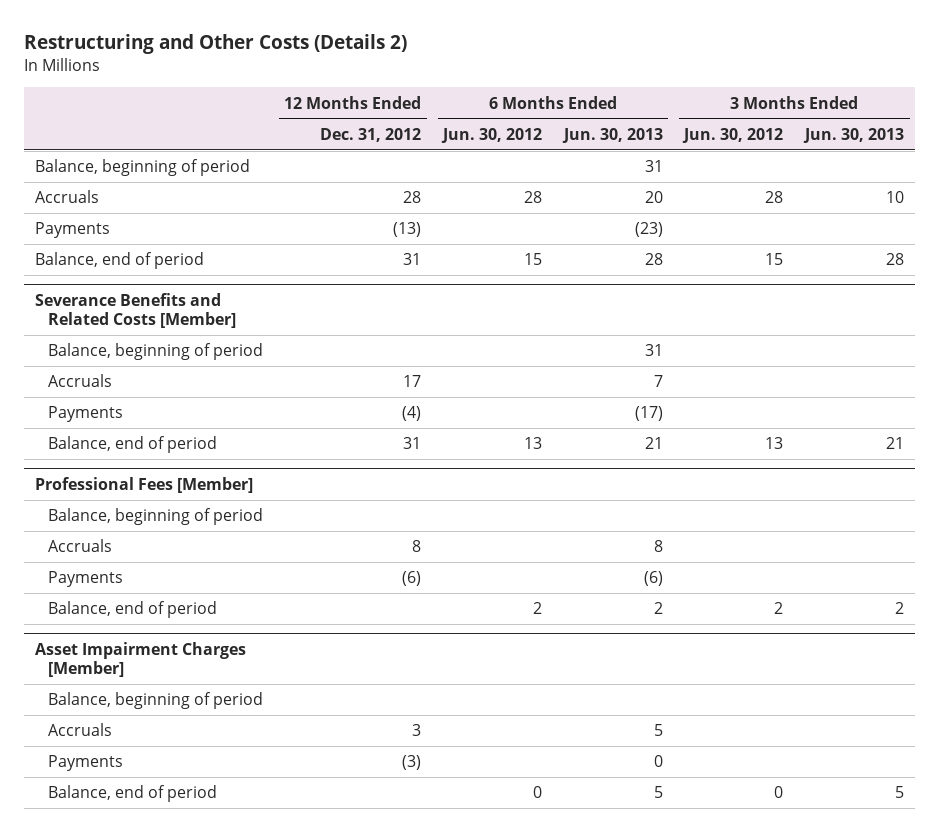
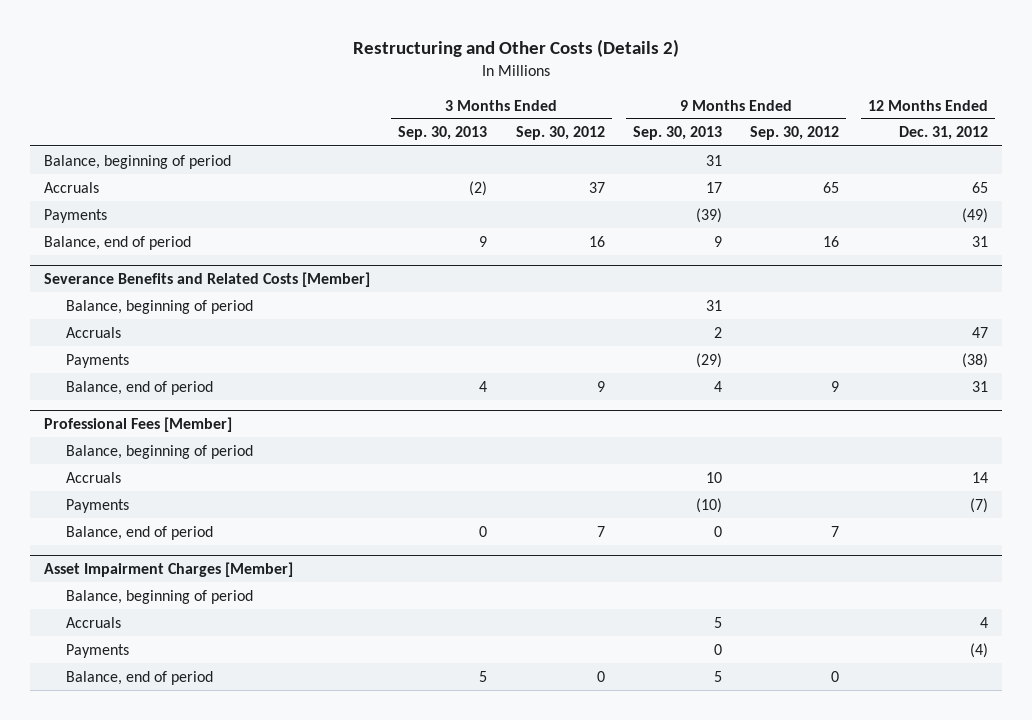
- | 12 Months Ended Dec. 31, 2012 | 6 Months Ended Jun. 30, 2012 | 6 Months Ended Jun. 30, 2013 | 3 Months Ended Jun. 30, 2012 | 3 Months Ended Jun. 30, 2013
+ | 3 Months Ended Sep. 30, 2013 | 3 Months Ended Sep. 30, 2012 | 9 Months Ended Sep. 30, 2013 | 9 Months Ended Sep. 30, 2012 | 12 Months Ended Dec. 31, 2012
- Accruals | 28 | 28 | 20 | 28 | 10
- Payments | (13) | | (23) | |
+ Accruals | (2) | 37 | 17 | 65 | 65
+ Payments | | | (39) | | (49)
@ Severance Benefits and Related Costs [Member]
- Accruals | 17 | | 7 | |
- Payments | (4) | | (17) | |
+ Accruals | | | 2 | | 47
+ Payments | | | (29) | | (38)
@ Professional Fees [Member]
- Accruals | 8 | | 8 | |
- Payments | (6) | | (6) | |
+ Accruals | | | 10 | | 14
+ Payments | | | (10) | | (7)
@ Asset Impairment Charges [Member]
- Accruals | 3 | | 5 | |
- Payments | (3) | | 0 | |
+ Accruals | | | 5 | | 4
+ Payments | | | 0 | | (4)

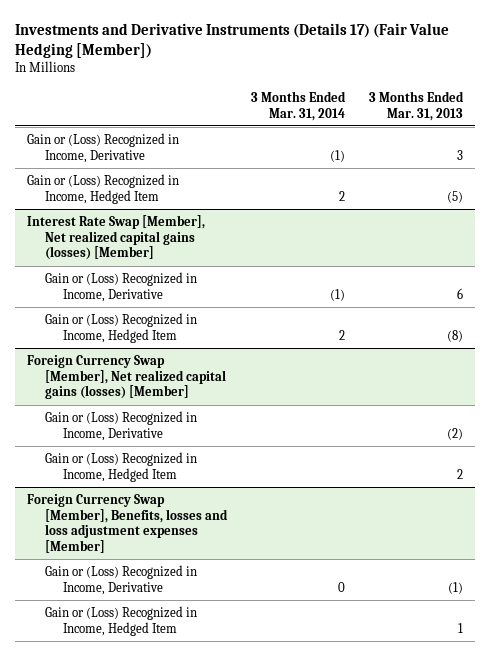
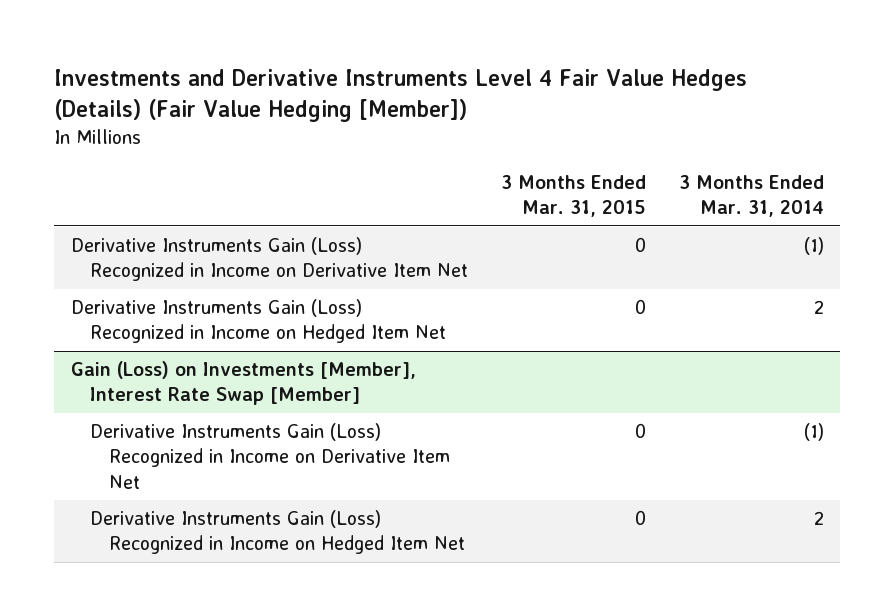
- Investments and Derivative Instruments (Details 17) (Fair Value Hedging [Member])
+ Investments and Derivative Instruments Level 4 Fair Value Hedges (Details) (Fair Value Hedging [Member])
- | 3 Months Ended Mar. 31, 2014 | 3 Months Ended Mar. 31, 2013
+ | 3 Months Ended Mar. 31, 2015 | 3 Months Ended Mar. 31, 2014
- Gain or (Loss) Recognized in Income, Derivative | (1) | 3
- Gain or (Loss) Recognized in Income, Hedged Item | 2 | (5)
- Interest Rate Swap [Member], Net realized capital gains (losses) [Member]
- Gain or (Loss) Recognized in Income, Derivative | (1) | 6
- Gain or (Loss) Recognized in Income, Hedged Item | 2 | (8)
- Foreign Currency Swap [Member], Net realized capital gains (losses) [Member]
- Gain or (Loss) Recognized in Income, Derivative | | (2)
- Gain or (Loss) Recognized in Income, Hedged Item | | 2
- Foreign Currency Swap [Member], Benefits, losses and loss adjustment expenses [Member]
- Gain or (Loss) Recognized in Income, Derivative | 0 | (1)
- Gain or (Loss) Recognized in Income, Hedged Item | | 1
+ Derivative Instruments Gain (Loss) Recognized in Income on Derivative Item Net | 0 | (1)
+ Derivative Instruments Gain (Loss) Recognized in Income on Hedged Item Net | 0 | 2
+ Gain (Loss) on Investments [Member], Interest Rate Swap [Member]
+ Derivative Instruments Gain (Loss) Recognized in Income on Derivative Item Net | 0 | (1)
+ Derivative Instruments Gain (Loss) Recognized in Income on Hedged Item Net | 0 | 2

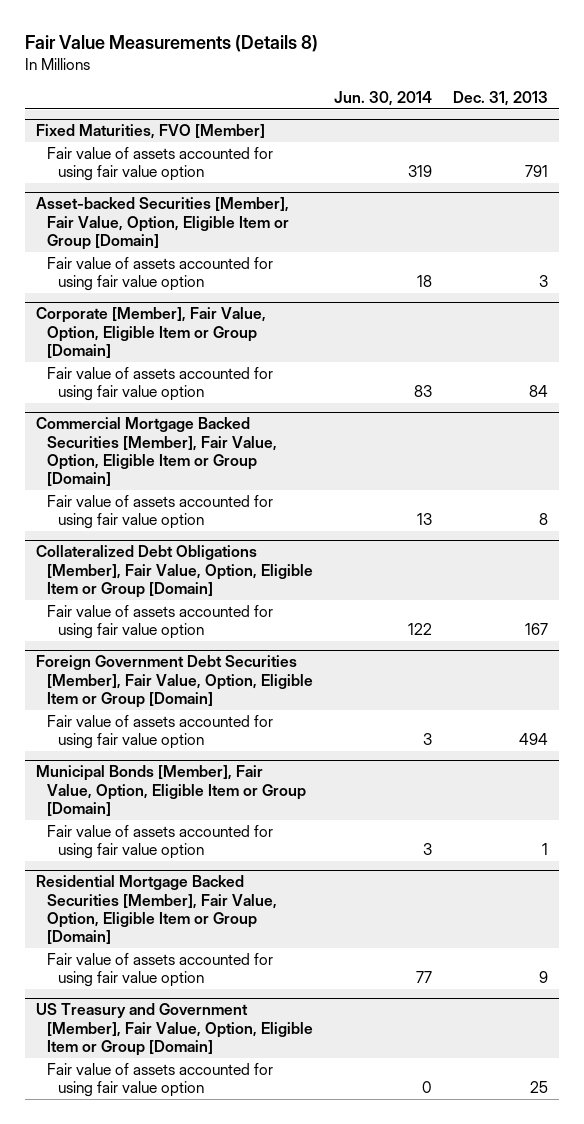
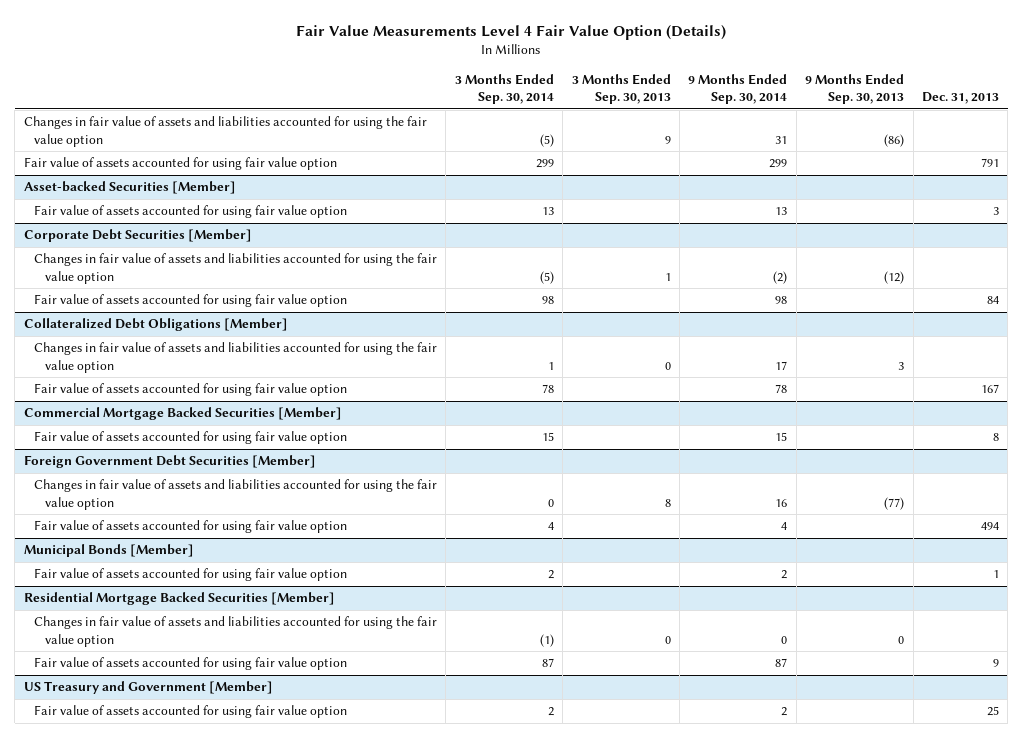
- Fair Value Measurements (Details 8)
+ Fair Value Measurements Level 4 Fair Value Option (Details)
- | Jun. 30, 2014 | Dec. 31, 2013
+ | 3 Months Ended Sep. 30, 2014 | 3 Months Ended Sep. 30, 2013 | 9 Months Ended Sep. 30, 2014 | 9 Months Ended Sep. 30, 2013 | Dec. 31, 2013
- Fixed Maturities, FVO [Member]
+ Changes in fair value of assets and liabilities accounted for using the fair value option | (5) | 9 | 31 | (86) |
- Asset-backed Securities [Member], Fair Value, Option, Eligible Item or Group [Domain]
+ Asset-backed Securities [Member]
- Corporate [Member], Fair Value, Option, Eligible Item or Group [Domain]
+ Corporate Debt Securities [Member]
+ Changes in fair value of assets and liabilities accounted for using the fair value option | (5) | 1 | (2) | (12) |
- Commercial Mortgage Backed Securities [Member], Fair Value, Option, Eligible Item or Group [Domain]
- Fair value of assets accounted for using fair value option | 13 | 8
- Collateralized Debt Obligations [Member], Fair Value, Option, Eligible Item or Group [Domain]
+ Collateralized Debt Obligations [Member]
+ Changes in fair value of assets and liabilities accounted for using the fair value option | 1 | 0 | 17 | 3 |
- Foreign Government Debt Securities [Member], Fair Value, Option, Eligible Item or Group [Domain]
+ Commercial Mortgage Backed Securities [Member]
+ Fair value of assets accounted for using fair value option | 15 | | 15 | | 8
+ Foreign Government Debt Securities [Member]
+ Changes in fair value of assets and liabilities accounted for using the fair value option | 0 | 8 | 16 | (77) |
- Municipal Bonds [Member], Fair Value, Option, Eligible Item or Group [Domain]
+ Municipal Bonds [Member]
- Residential Mortgage Backed Securities [Member], Fair Value, Option, Eligible Item or Group [Domain]
+ Residential Mortgage Backed Securities [Member]
+ Changes in fair value of assets and liabilities accounted for using the fair value option | (1) | 0 | 0 | 0 |
- US Treasury and Government [Member], Fair Value, Option, Eligible Item or Group [Domain]
+ US Treasury and Government [Member]

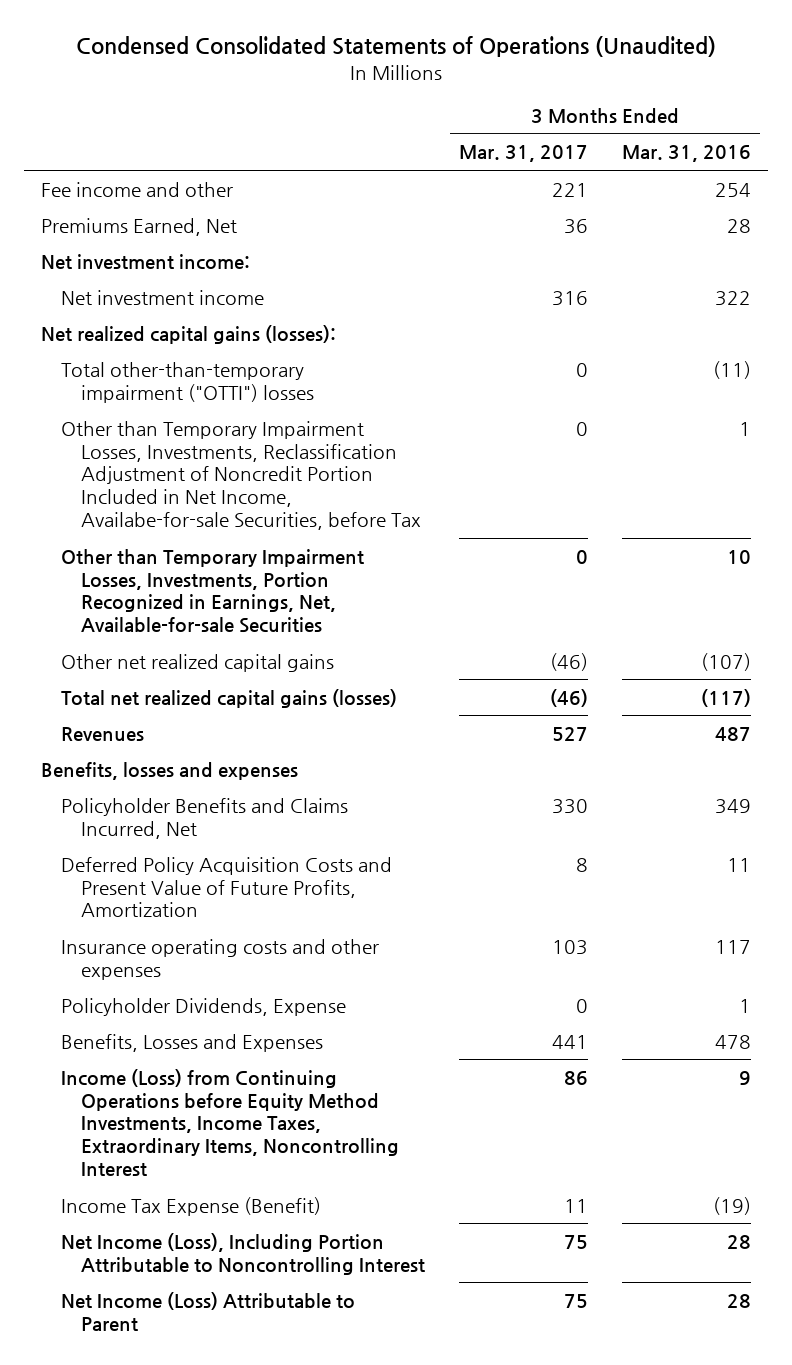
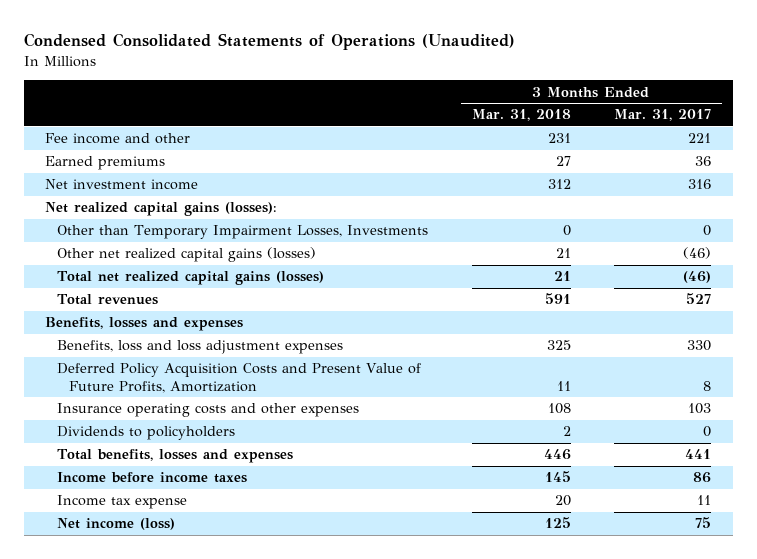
- | 3 Months Ended Mar. 31, 2017 | 3 Months Ended Mar. 31, 2016
+ | 3 Months Ended Mar. 31, 2018 | 3 Months Ended Mar. 31, 2017
- Premiums Earned, Net | 36 | 28
- Net investment income:
+ Earned premiums | 27 | 36
- Total other-than-temporary impairment ("OTTI") losses | 0 | (11)
- Other than Temporary Impairment Losses, Investments, Reclassification Adjustment of Noncredit Portion Included in Net Income, Availabe-for-sale Securities, before Tax | 0 | 1
- Other than Temporary Impairment Losses, Investments, Portion Recognized in Earnings, Net, Available-for-sale Securities | 0 | 10
- Other net realized capital gains | (46) | (107)
+ Other than Temporary Impairment Losses, Investments | 0 | 0
+ Other net realized capital gains (losses) | 21 | (46)
- Revenues | 527 | 487
+ Total revenues | 591 | 527
- Policyholder Benefits and Claims Incurred, Net | 330 | 349
+ Benefits, loss and loss adjustment expenses | 325 | 330
- Policyholder Dividends, Expense | 0 | 1
- Benefits, Losses and Expenses | 441 | 478
- Income (Loss) from Continuing Operations before Equity Method Investments, Income Taxes, Extraordinary Items, Noncontrolling Interest | 86 | 9
- Income Tax Expense (Benefit) | 11 | (19)
- Net Income (Loss), Including Portion Attributable to Noncontrolling Interest | 75 | 28
- Net Income (Loss) Attributable to Parent | 75 | 28
+ Dividends to policyholders | 2 | 0
+ Total benefits, losses and expenses | 446 | 441
+ Income before income taxes | 145 | 86
+ Income tax expense | 20 | 11
+ Net income (loss) | 125 | 75

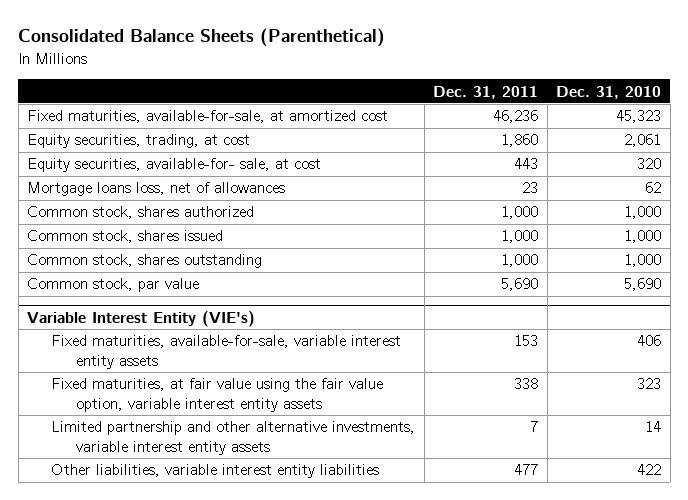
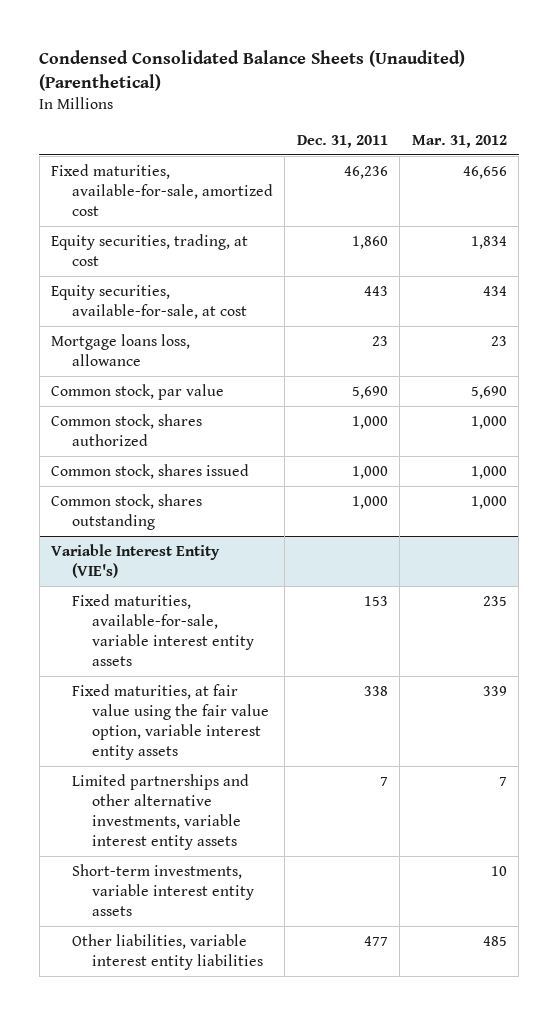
- Consolidated Balance Sheets (Parenthetical)
+ Condensed Consolidated Balance Sheets (Unaudited) (Parenthetical)
- | Dec. 31, 2011 | Dec. 31, 2010
+ | Dec. 31, 2011 | Mar. 31, 2012
- Fixed maturities, available-for-sale, at amortized cost | 46,236 | 45,323
+ Fixed maturities, available-for-sale, amortized cost | 46,236 | 46,656
- Equity securities, available-for- sale, at cost | 443 | 320
- Mortgage loans loss, net of allowances | 23 | 62
+ Equity securities, available-for-sale, at cost | 443 | 434
+ Mortgage loans loss, allowance | 23 | 23
moved up: Common stock, par value | 5,690 | 5,690
@ Variable Interest Entity (VIE's)
- Limited partnership and other alternative investments, variable interest entity assets | 7 | 14
+ Limited partnerships and other alternative investments, variable interest entity assets | 7 | 7
+ Short-term investments, variable interest entity assets | | 10

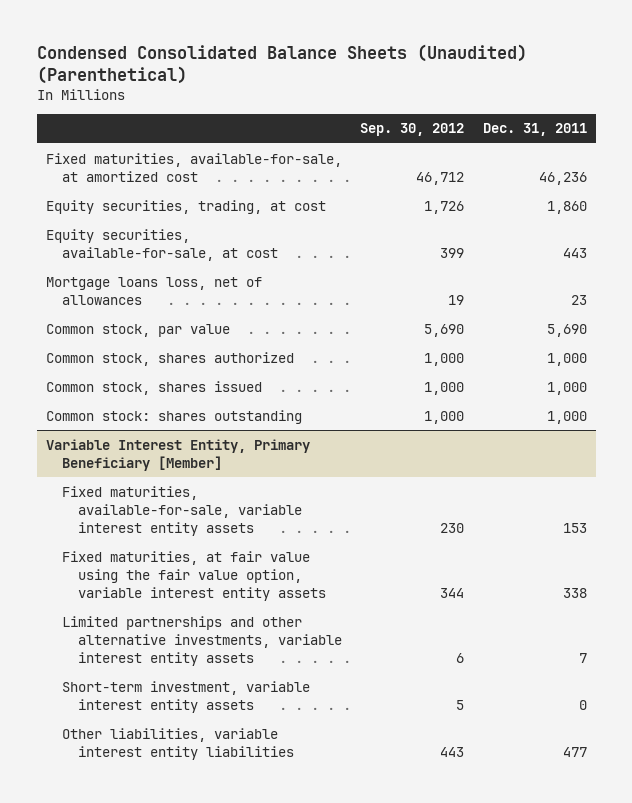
- | Dec. 31, 2011 | Mar. 31, 2012
+ | Sep. 30, 2012 | Dec. 31, 2011
- Fixed maturities, available-for-sale, amortized cost | 46,236 | 46,656
+ Fixed maturities, available-for-sale, at amortized cost | 46,712 | 46,236
- Mortgage loans loss, allowance | 23 | 23
+ Mortgage loans loss, net of allowances | 19 | 23
- Common stock, shares outstanding | 1,000 | 1,000
- Variable Interest Entity (VIE's)
+ Common stock: shares outstanding | 1,000 | 1,000
+ Variable Interest Entity, Primary Beneficiary [Member]
- Short-term investments, variable interest entity assets | | 10
+ Short-term investment, variable interest entity assets | 5 | 0

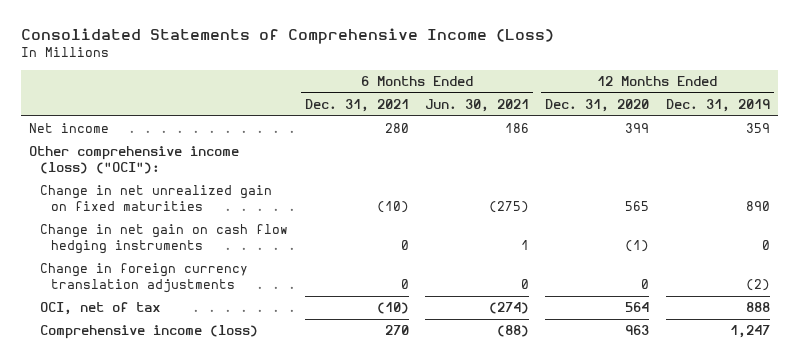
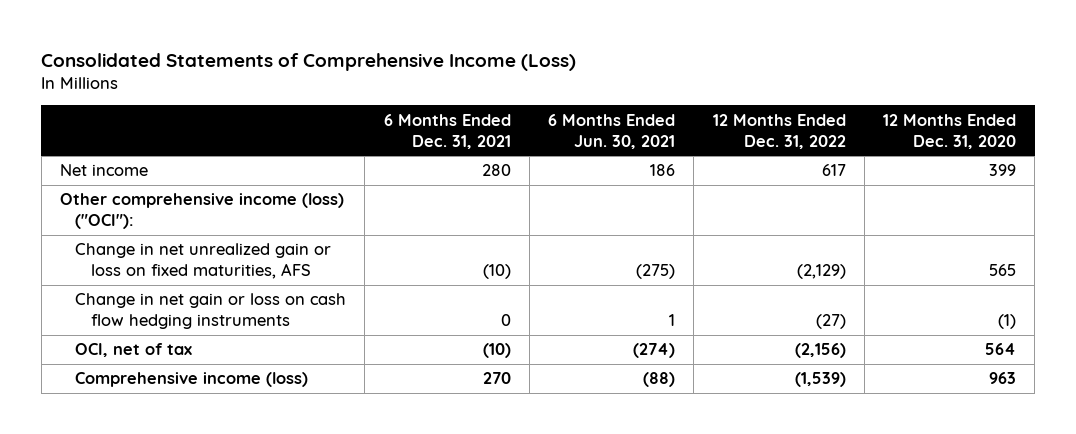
- | 6 Months Ended Dec. 31, 2021 | 6 Months Ended Jun. 30, 2021 | 12 Months Ended Dec. 31, 2020 | 12 Months Ended Dec. 31, 2019
+ | 6 Months Ended Dec. 31, 2021 | 6 Months Ended Jun. 30, 2021 | 12 Months Ended Dec. 31, 2022 | 12 Months Ended Dec. 31, 2020
- Change in net unrealized gain on fixed maturities | (10) | (275) | 565 | 890
- Change in net gain on cash flow hedging instruments | 0 | 1 | (1) | 0
- Change in foreign currency translation adjustments | 0 | 0 | 0 | (2)
+ Change in net unrealized gain or loss on fixed maturities, AFS | (10) | (275) | (2,129) | 565
+ Change in net gain or loss on cash flow hedging instruments | 0 | 1 | (27) | (1)

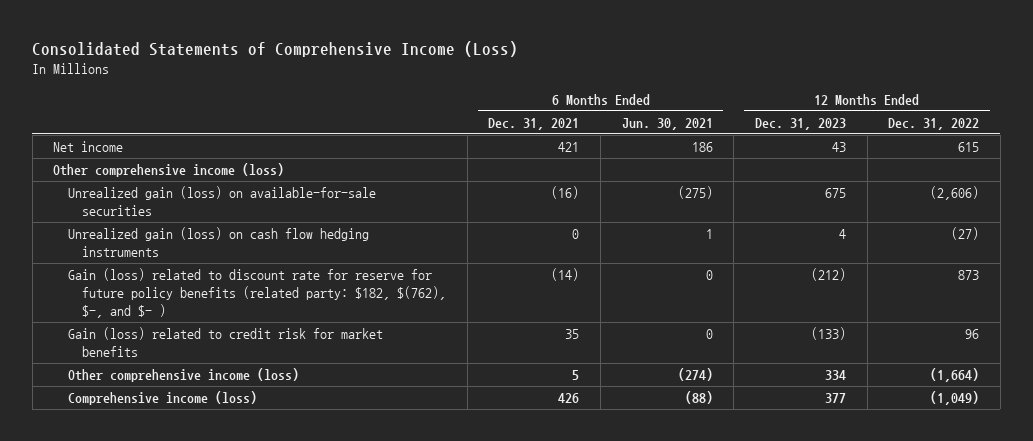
- | 6 Months Ended Dec. 31, 2021 | 6 Months Ended Jun. 30, 2021 | 12 Months Ended Dec. 31, 2022 | 12 Months Ended Dec. 31, 2020
+ | 6 Months Ended Dec. 31, 2021 | 6 Months Ended Jun. 30, 2021 | 12 Months Ended Dec. 31, 2023 | 12 Months Ended Dec. 31, 2022
- Net income | 280 | 186 | 617 | 399
- Other comprehensive income (loss) ("OCI"):
- Change in net unrealized gain or loss on fixed maturities, AFS | (10) | (275) | (2,129) | 565
- Change in net gain or loss on cash flow hedging instruments | 0 | 1 | (27) | (1)
- OCI, net of tax | (10) | (274) | (2,156) | 564
- Comprehensive income (loss) | 270 | (88) | (1,539) | 963
+ Net income | 421 | 186 | 43 | 615
+ Other comprehensive income (loss)
+ Unrealized gain (loss) on available-for-sale securities | (16) | (275) | 675 | (2,606)
+ Unrealized gain (loss) on cash flow hedging instruments | 0 | 1 | 4 | (27)
+ Gain (loss) related to discount rate for reserve for future policy benefits (related party: $182, $(762), $-, and $- ) | (14) | 0 | (212) | 873
+ Gain (loss) related to credit risk for market benefits | 35 | 0 | (133) | 96
+ Other comprehensive income (loss) | 5 | (274) | 334 | (1,664)
+ Comprehensive income (loss) | 426 | (88) | 377 | (1,049)

